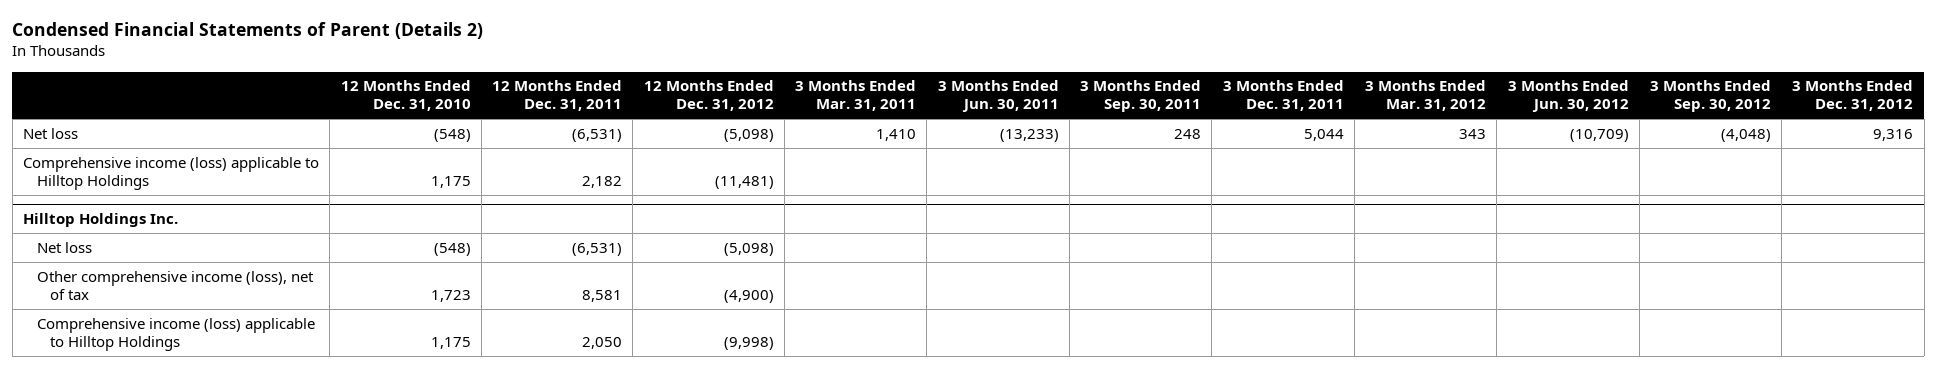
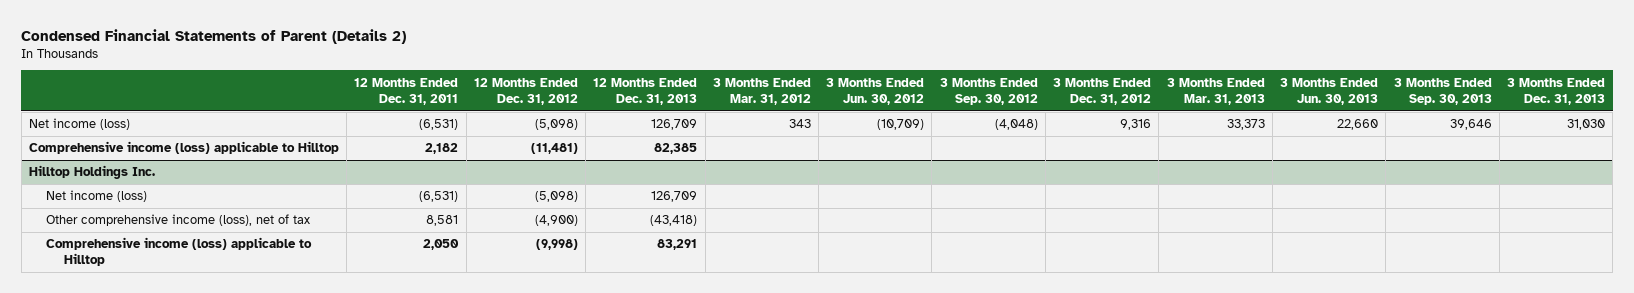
- | 12 Months Ended Dec. 31, 2010 | 12 Months Ended Dec. 31, 2011 | 12 Months Ended Dec. 31, 2012 | 3 Months Ended Mar. 31, 2011 | 3 Months Ended Jun. 30, 2011 | 3 Months Ended Sep. 30, 2011 | 3 Months Ended Dec. 31, 2011 | 3 Months Ended Mar. 31, 2012 | 3 Months Ended Jun. 30, 2012 | 3 Months Ended Sep. 30, 2012 | 3 Months Ended Dec. 31, 2012
+ | 12 Months Ended Dec. 31, 2011 | 12 Months Ended Dec. 31, 2012 | 12 Months Ended Dec. 31, 2013 | 3 Months Ended Mar. 31, 2012 | 3 Months Ended Jun. 30, 2012 | 3 Months Ended Sep. 30, 2012 | 3 Months Ended Dec. 31, 2012 | 3 Months Ended Mar. 31, 2013 | 3 Months Ended Jun. 30, 2013 | 3 Months Ended Sep. 30, 2013 | 3 Months Ended Dec. 31, 2013
- Net loss | (548) | (6,531) | (5,098) | 1,410 | (13,233) | 248 | 5,044 | 343 | (10,709) | (4,048) | 9,316
- Comprehensive income (loss) applicable to Hilltop Holdings | 1,175 | 2,182 | (11,481) | | | | | | | |
+ Net income (loss) | (6,531) | (5,098) | 126,709 | 343 | (10,709) | (4,048) | 9,316 | 33,373 | 22,660 | 39,646 | 31,030
+ Comprehensive income (loss) applicable to Hilltop | 2,182 | (11,481) | 82,385 | | | | | | | |
@ Hilltop Holdings Inc.
- Net loss | (548) | (6,531) | (5,098) | | | | | | | |
+ Net income (loss) | (6,531) | (5,098) | 126,709 | | | | | | | |
- Comprehensive income (loss) applicable to Hilltop Holdings | 1,175 | 2,050 | (9,998) | | | | | | | |
+ Comprehensive income (loss) applicable to Hilltop | 2,050 | (9,998) | 83,291 | | | | | | | |

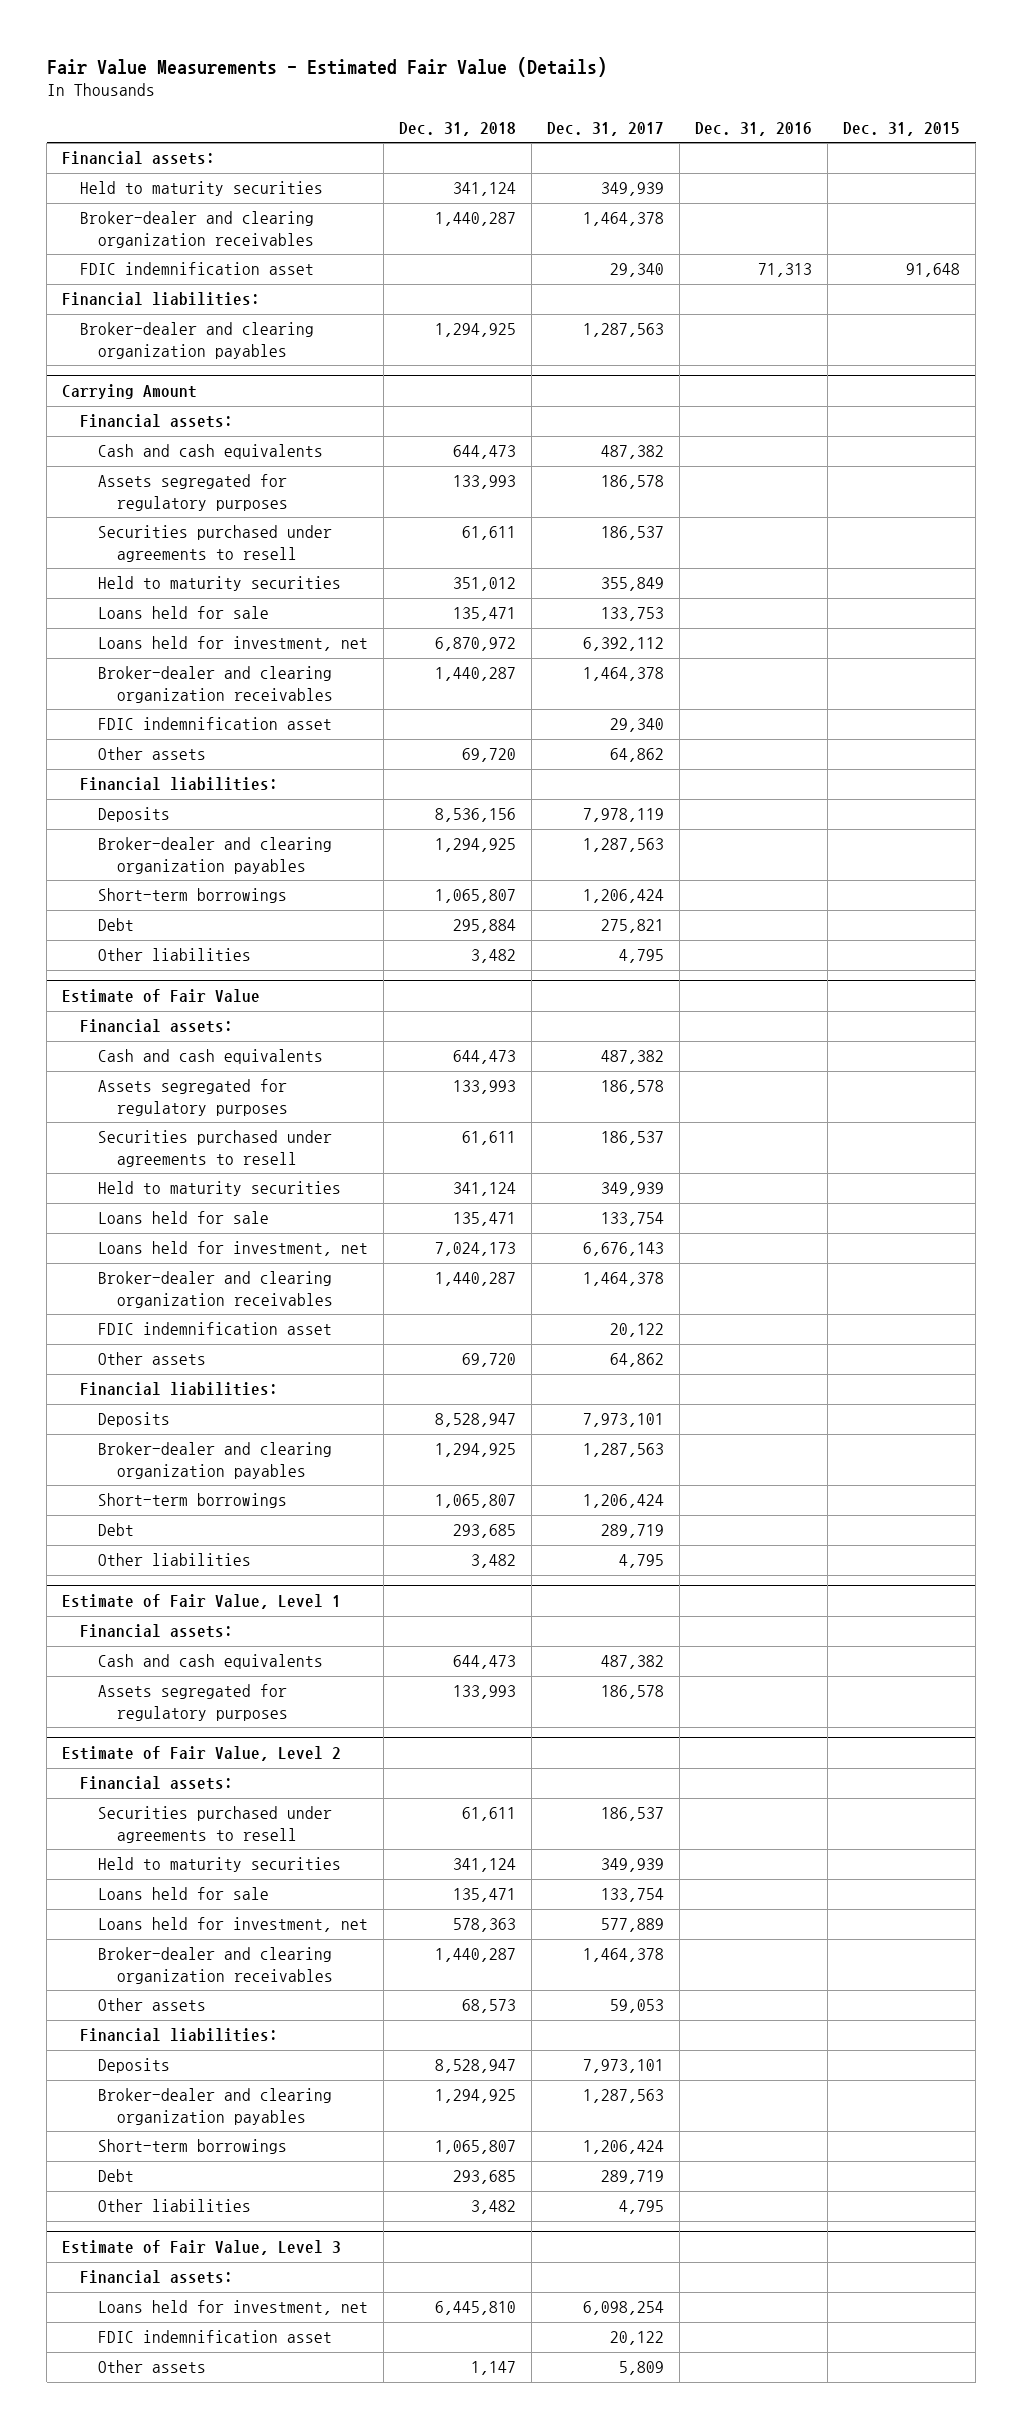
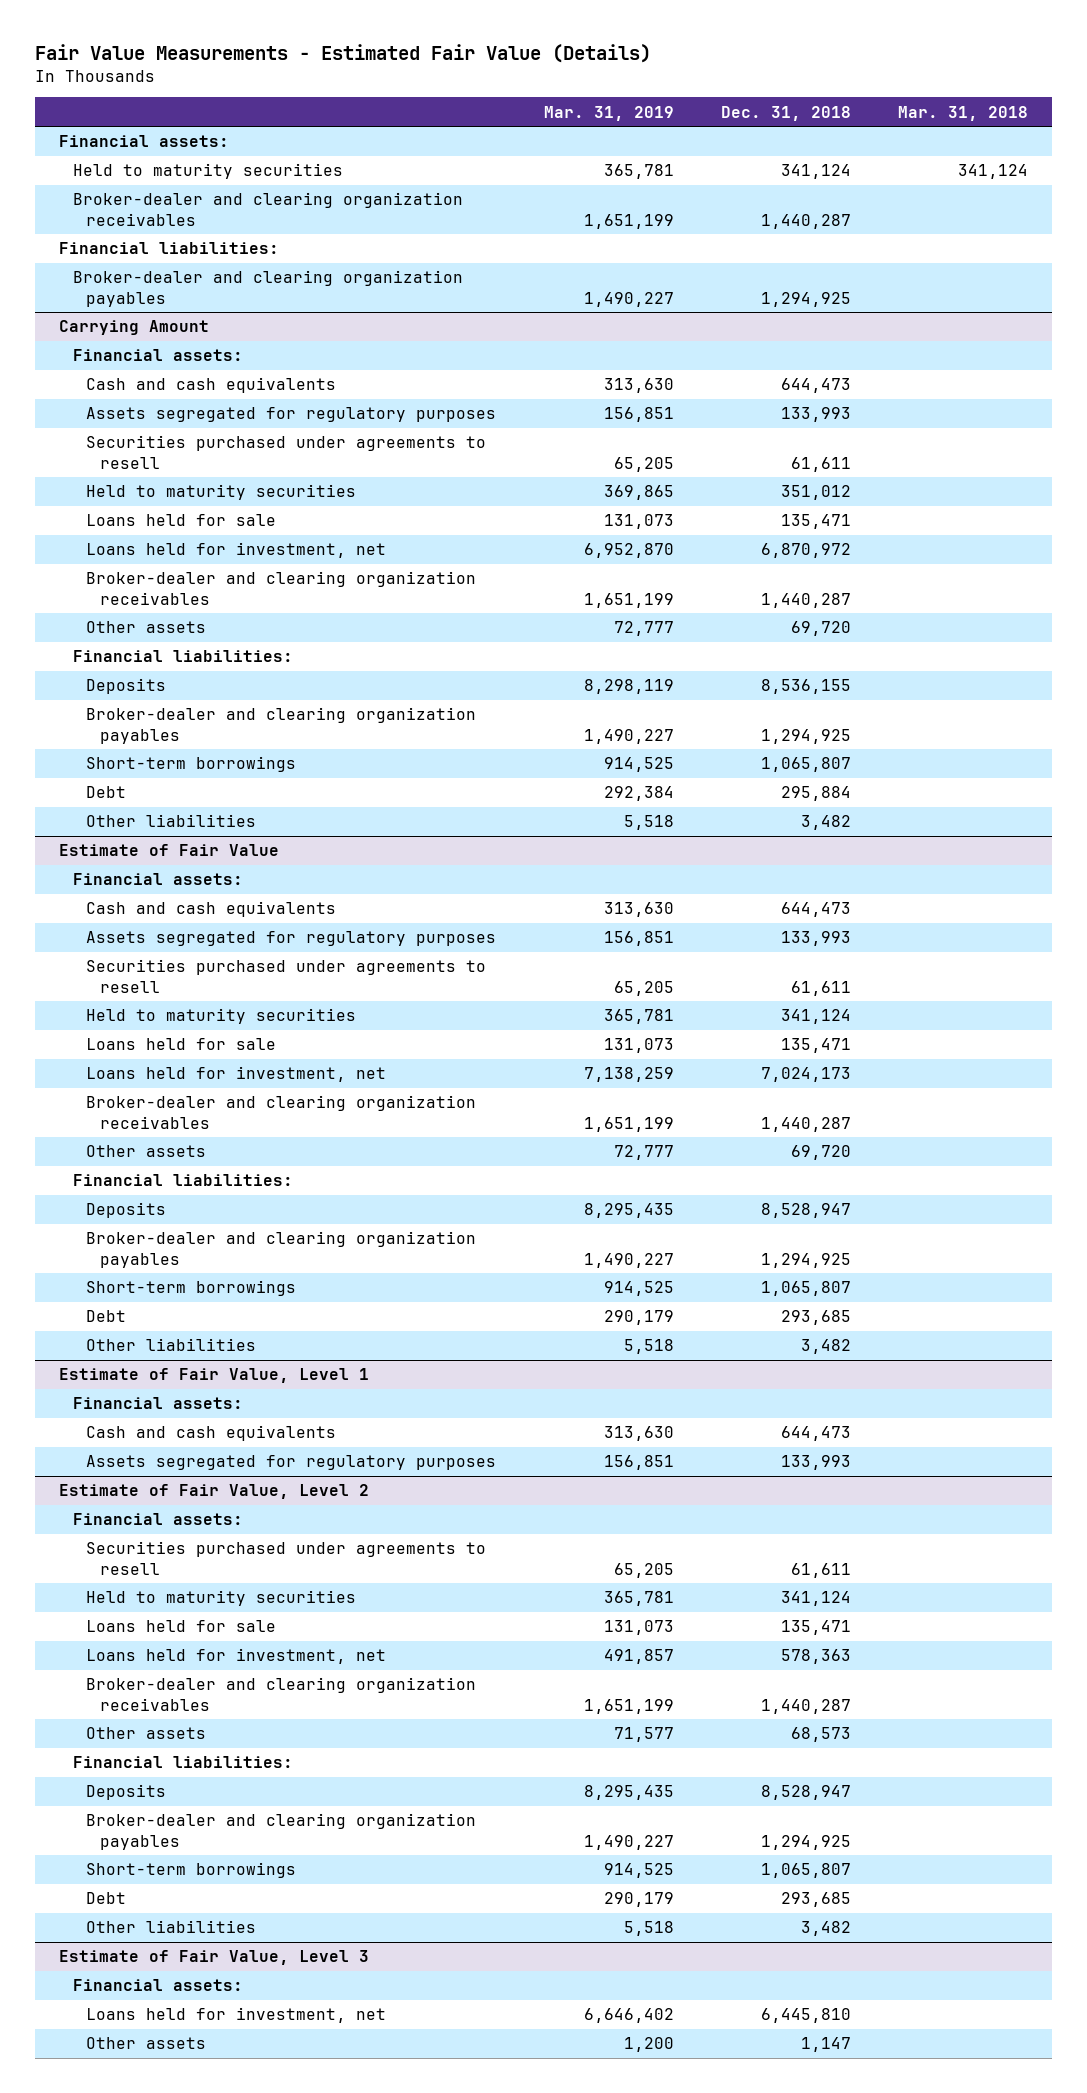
- | Dec. 31, 2018 | Dec. 31, 2017 | Dec. 31, 2016 | Dec. 31, 2015
+ | Mar. 31, 2019 | Dec. 31, 2018 | Mar. 31, 2018
- FDIC indemnification asset | | 29,340 | 71,313 | 91,648
@ Carrying Amount
- FDIC indemnification asset | | 29,340 | |
- Deposits | 8,536,156 | 7,978,119 | |
+ Deposits | 8,298,119 | 8,536,155 |
@ Estimate of Fair Value
- FDIC indemnification asset | | 20,122 | |
@ Estimate of Fair Value, Level 3
- FDIC indemnification asset | | 20,122 | |

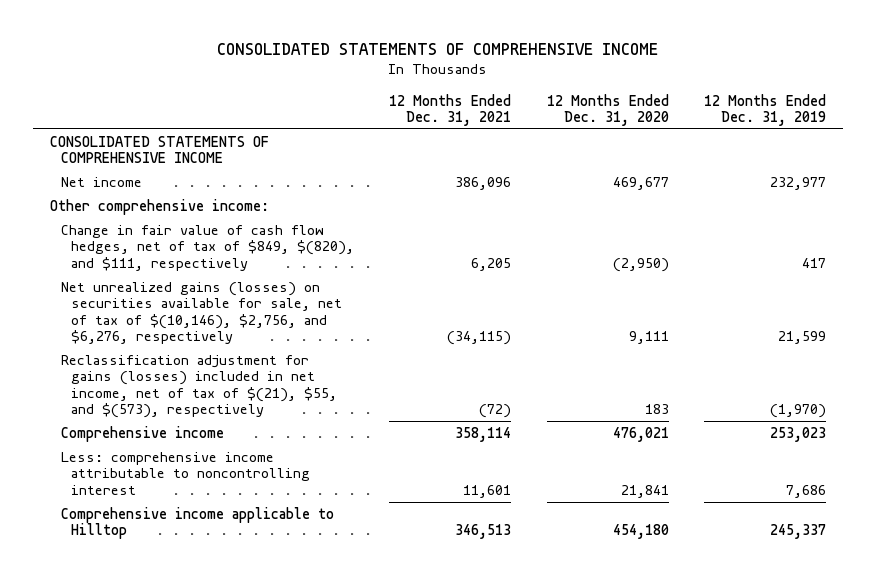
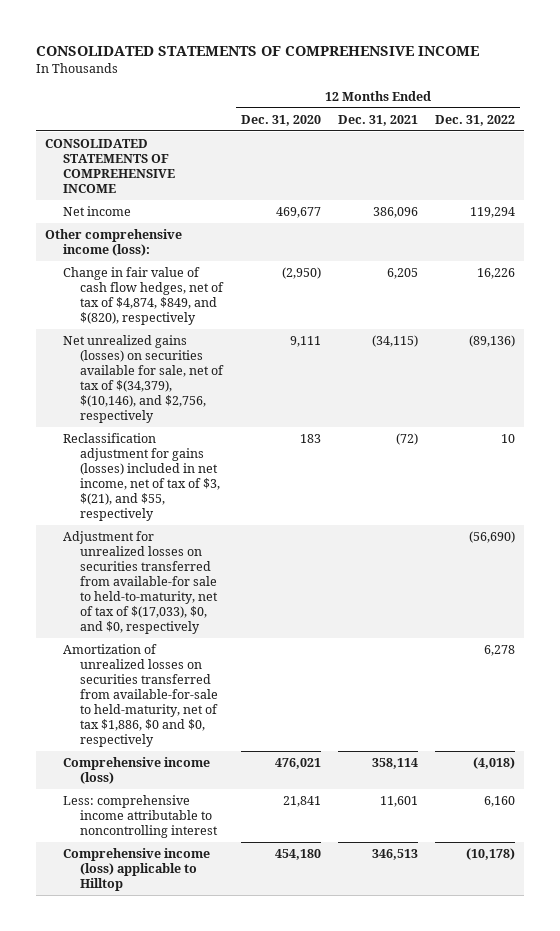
- | 12 Months Ended Dec. 31, 2021 | 12 Months Ended Dec. 31, 2020 | 12 Months Ended Dec. 31, 2019
+ | 12 Months Ended Dec. 31, 2020 | 12 Months Ended Dec. 31, 2021 | 12 Months Ended Dec. 31, 2022
- Other comprehensive income:
- Change in fair value of cash flow hedges, net of tax of $849, $(820), and $111, respectively | 6,205 | (2,950) | 417
- Net unrealized gains (losses) on securities available for sale, net of tax of $(10,146), $2,756, and $6,276, respectively | (34,115) | 9,111 | 21,599
- Reclassification adjustment for gains (losses) included in net income, net of tax of $(21), $55, and $(573), respectively | (72) | 183 | (1,970)
- Comprehensive income | 358,114 | 476,021 | 253,023
+ Other comprehensive income (loss):
+ Change in fair value of cash flow hedges, net of tax of $4,874, $849, and $(820), respectively | (2,950) | 6,205 | 16,226
+ Net unrealized gains (losses) on securities available for sale, net of tax of $(34,379), $(10,146), and $2,756, respectively | 9,111 | (34,115) | (89,136)
+ Reclassification adjustment for gains (losses) included in net income, net of tax of $3, $(21), and $55, respectively | 183 | (72) | 10
+ Adjustment for unrealized losses on securities transferred from available-for sale to held-to-maturity, net of tax of $(17,033), $0, and $0, respectively | | | (56,690)
+ Amortization of unrealized losses on securities transferred from available-for-sale to held-maturity, net of tax $1,886, $0 and $0, respectively | | | 6,278
+ Comprehensive income (loss) | 476,021 | 358,114 | (4,018)
- Comprehensive income applicable to Hilltop | 346,513 | 454,180 | 245,337
+ Comprehensive income (loss) applicable to Hilltop | 454,180 | 346,513 | (10,178)

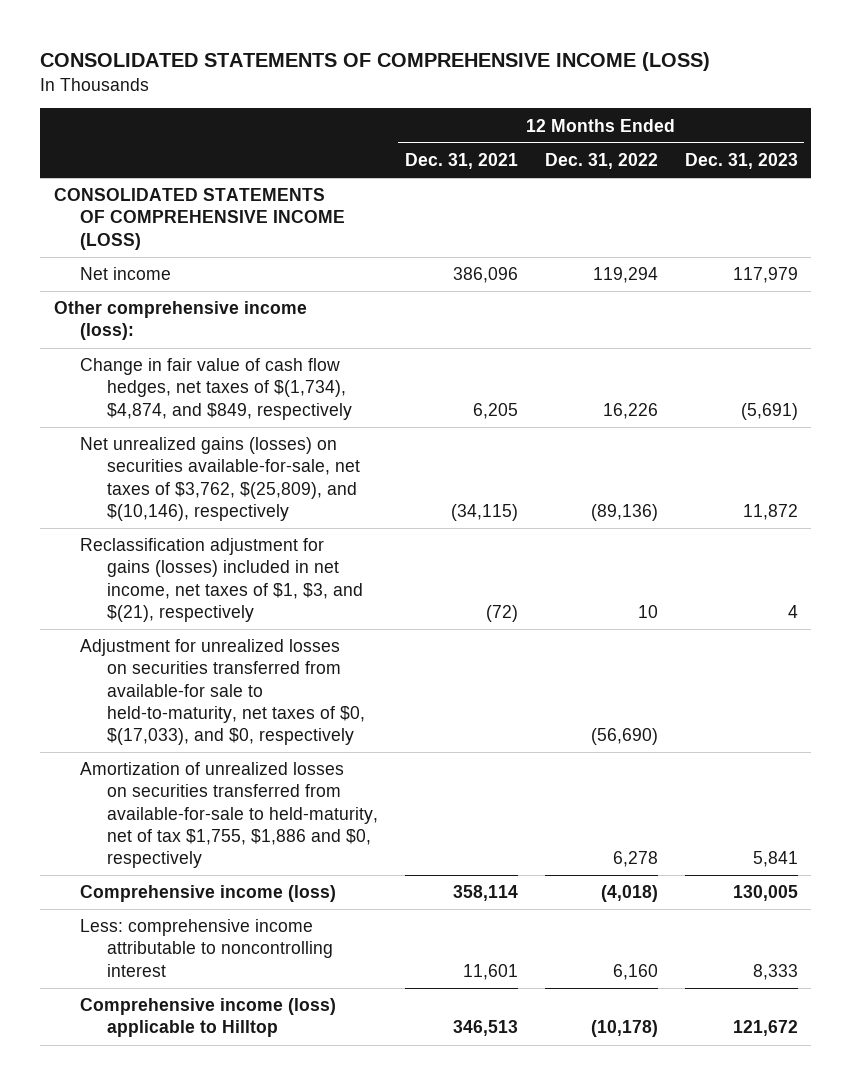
- CONSOLIDATED STATEMENTS OF COMPREHENSIVE INCOME
+ CONSOLIDATED STATEMENTS OF COMPREHENSIVE INCOME (LOSS)
- | 12 Months Ended Dec. 31, 2020 | 12 Months Ended Dec. 31, 2021 | 12 Months Ended Dec. 31, 2022
+ | 12 Months Ended Dec. 31, 2021 | 12 Months Ended Dec. 31, 2022 | 12 Months Ended Dec. 31, 2023
- CONSOLIDATED STATEMENTS OF COMPREHENSIVE INCOME
+ CONSOLIDATED STATEMENTS OF COMPREHENSIVE INCOME (LOSS)
- Change in fair value of cash flow hedges, net of tax of $4,874, $849, and $(820), respectively | (2,950) | 6,205 | 16,226
- Net unrealized gains (losses) on securities available for sale, net of tax of $(34,379), $(10,146), and $2,756, respectively | 9,111 | (34,115) | (89,136)
- Reclassification adjustment for gains (losses) included in net income, net of tax of $3, $(21), and $55, respectively | 183 | (72) | 10
- Adjustment for unrealized losses on securities transferred from available-for sale to held-to-maturity, net of tax of $(17,033), $0, and $0, respectively | | | (56,690)
- Amortization of unrealized losses on securities transferred from available-for-sale to held-maturity, net of tax $1,886, $0 and $0, respectively | | | 6,278
+ Change in fair value of cash flow hedges, net taxes of $(1,734), $4,874, and $849, respectively | 6,205 | 16,226 | (5,691)
+ Net unrealized gains (losses) on securities available-for-sale, net taxes of $3,762, $(25,809), and $(10,146), respectively | (34,115) | (89,136) | 11,872
+ Reclassification adjustment for gains (losses) included in net income, net taxes of $1, $3, and $(21), respectively | (72) | 10 | 4
+ Adjustment for unrealized losses on securities transferred from available-for sale to held-to-maturity, net taxes of $0, $(17,033), and $0, respectively | | (56,690) |
+ Amortization of unrealized losses on securities transferred from available-for-sale to held-maturity, net of tax $1,755, $1,886 and $0, respectively | | 6,278 | 5,841

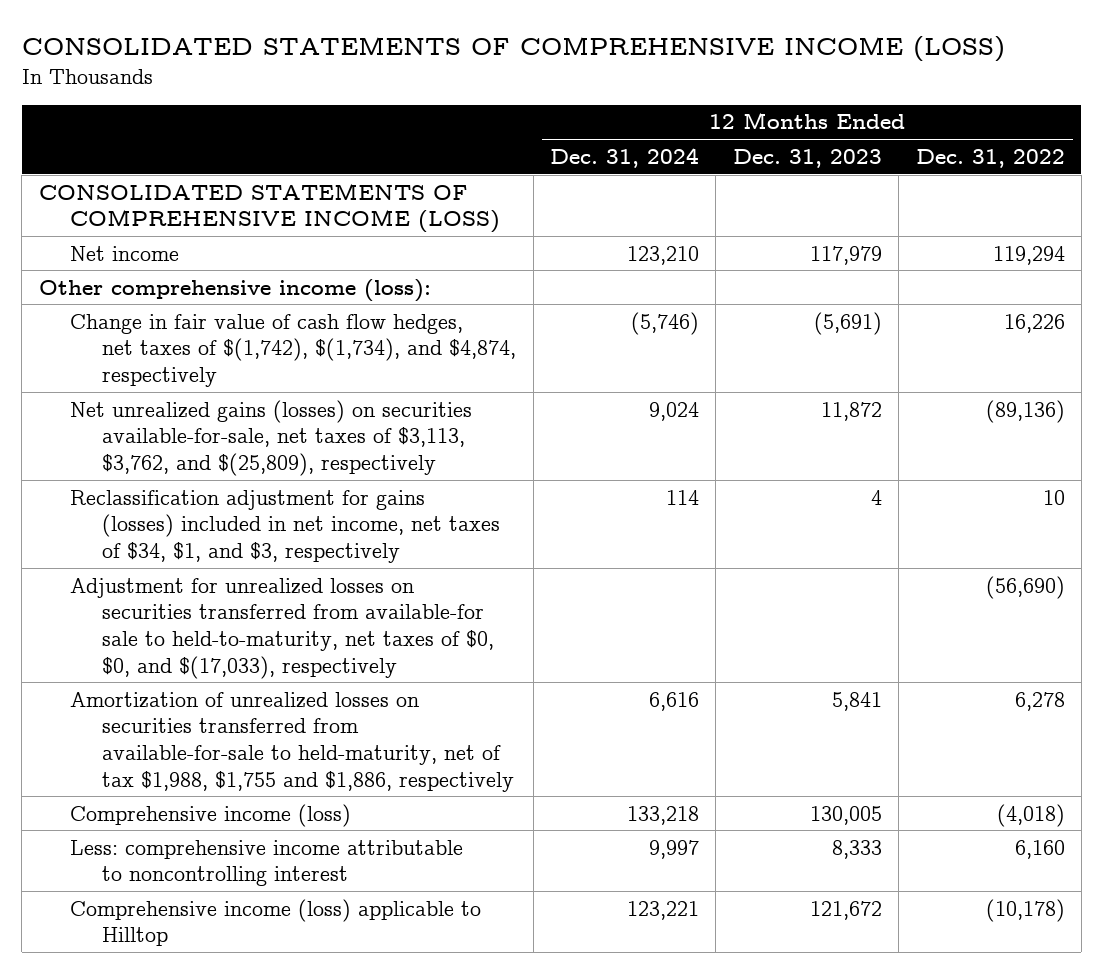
- | 12 Months Ended Dec. 31, 2021 | 12 Months Ended Dec. 31, 2022 | 12 Months Ended Dec. 31, 2023
+ | 12 Months Ended Dec. 31, 2024 | 12 Months Ended Dec. 31, 2023 | 12 Months Ended Dec. 31, 2022
- Change in fair value of cash flow hedges, net taxes of $(1,734), $4,874, and $849, respectively | 6,205 | 16,226 | (5,691)
- Net unrealized gains (losses) on securities available-for-sale, net taxes of $3,762, $(25,809), and $(10,146), respectively | (34,115) | (89,136) | 11,872
- Reclassification adjustment for gains (losses) included in net income, net taxes of $1, $3, and $(21), respectively | (72) | 10 | 4
- Adjustment for unrealized losses on securities transferred from available-for sale to held-to-maturity, net taxes of $0, $(17,033), and $0, respectively | | (56,690) |
- Amortization of unrealized losses on securities transferred from available-for-sale to held-maturity, net of tax $1,755, $1,886 and $0, respectively | | 6,278 | 5,841
+ Change in fair value of cash flow hedges, net taxes of $(1,742), $(1,734), and $4,874, respectively | (5,746) | (5,691) | 16,226
+ Net unrealized gains (losses) on securities available-for-sale, net taxes of $3,113, $3,762, and $(25,809), respectively | 9,024 | 11,872 | (89,136)
+ Reclassification adjustment for gains (losses) included in net income, net taxes of $34, $1, and $3, respectively | 114 | 4 | 10
+ Adjustment for unrealized losses on securities transferred from available-for sale to held-to-maturity, net taxes of $0, $0, and $(17,033), respectively | | | (56,690)
+ Amortization of unrealized losses on securities transferred from available-for-sale to held-maturity, net of tax $1,988, $1,755 and $1,886, respectively | 6,616 | 5,841 | 6,278

